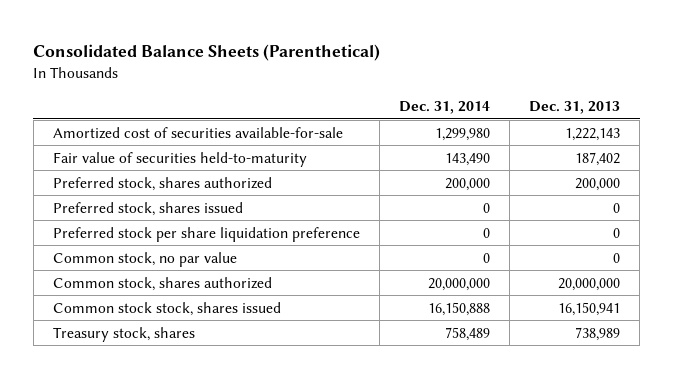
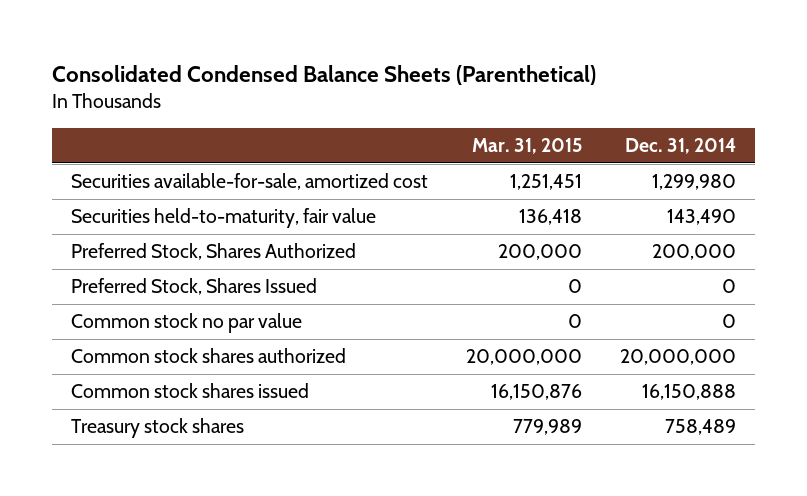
- Consolidated Balance Sheets (Parenthetical)
+ Consolidated Condensed Balance Sheets (Parenthetical)
- | Dec. 31, 2014 | Dec. 31, 2013
+ | Mar. 31, 2015 | Dec. 31, 2014
- Amortized cost of securities available-for-sale | 1,299,980 | 1,222,143
- Fair value of securities held-to-maturity | 143,490 | 187,402
- Preferred stock, shares authorized | 200,000 | 200,000
- Preferred stock, shares issued | 0 | 0
- Preferred stock per share liquidation preference | 0 | 0
- Common stock, no par value | 0 | 0
- Common stock, shares authorized | 20,000,000 | 20,000,000
- Common stock stock, shares issued | 16,150,888 | 16,150,941
- Treasury stock, shares | 758,489 | 738,989
+ Securities available-for-sale, amortized cost | 1,251,451 | 1,299,980
+ Securities held-to-maturity, fair value | 136,418 | 143,490
+ Preferred Stock, Shares Authorized | 200,000 | 200,000
+ Preferred Stock, Shares Issued | 0 | 0
+ Common stock no par value | 0 | 0
+ Common stock shares authorized | 20,000,000 | 20,000,000
+ Common stock shares issued | 16,150,876 | 16,150,888
+ Treasury stock shares | 779,989 | 758,489

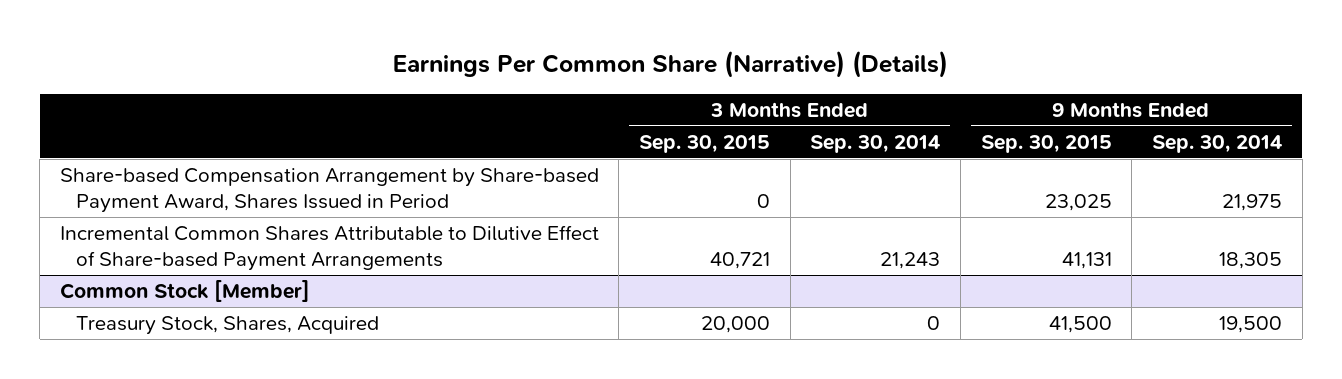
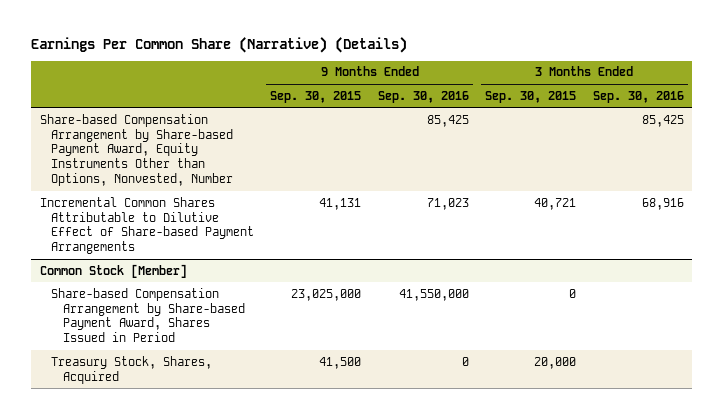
- | 3 Months Ended Sep. 30, 2015 | 3 Months Ended Sep. 30, 2014 | 9 Months Ended Sep. 30, 2015 | 9 Months Ended Sep. 30, 2014
+ | 9 Months Ended Sep. 30, 2015 | 9 Months Ended Sep. 30, 2016 | 3 Months Ended Sep. 30, 2015 | 3 Months Ended Sep. 30, 2016
- Share-based Compensation Arrangement by Share-based Payment Award, Shares Issued in Period | 0 | | 23,025 | 21,975
+ Share-based Compensation Arrangement by Share-based Payment Award, Equity Instruments Other than Options, Nonvested, Number | | 85,425 | | 85,425
@ Common Stock [Member]
+ Share-based Compensation Arrangement by Share-based Payment Award, Shares Issued in Period | 23,025,000 | 41,550,000 | 0 |

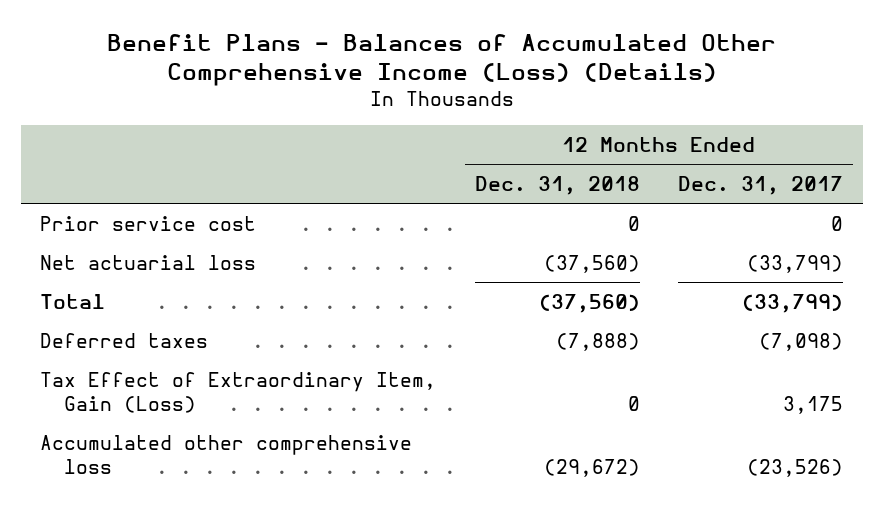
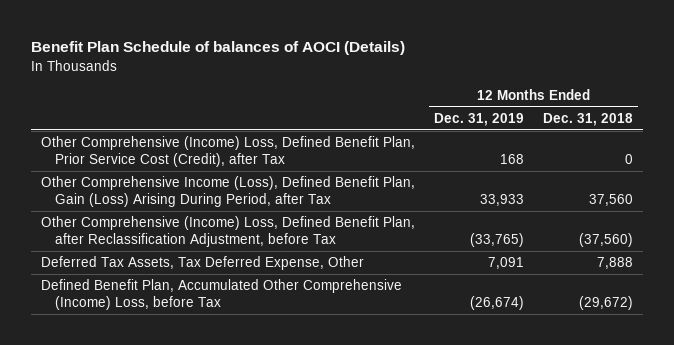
- Benefit Plans - Balances of Accumulated Other Comprehensive Income (Loss) (Details)
+ Benefit Plan Schedule of balances of AOCI (Details)
- | 12 Months Ended Dec. 31, 2018 | 12 Months Ended Dec. 31, 2017
+ | 12 Months Ended Dec. 31, 2019 | 12 Months Ended Dec. 31, 2018
- Prior service cost | 0 | 0
- Net actuarial loss | (37,560) | (33,799)
- Total | (37,560) | (33,799)
- Deferred taxes | (7,888) | (7,098)
- Tax Effect of Extraordinary Item, Gain (Loss) | 0 | 3,175
- Accumulated other comprehensive loss | (29,672) | (23,526)
+ Other Comprehensive (Income) Loss, Defined Benefit Plan, Prior Service Cost (Credit), after Tax | 168 | 0
+ Other Comprehensive Income (Loss), Defined Benefit Plan, Gain (Loss) Arising During Period, after Tax | 33,933 | 37,560
+ Other Comprehensive (Income) Loss, Defined Benefit Plan, after Reclassification Adjustment, before Tax | (33,765) | (37,560)
+ Deferred Tax Assets, Tax Deferred Expense, Other | 7,091 | 7,888
+ Defined Benefit Plan, Accumulated Other Comprehensive (Income) Loss, before Tax | (26,674) | (29,672)

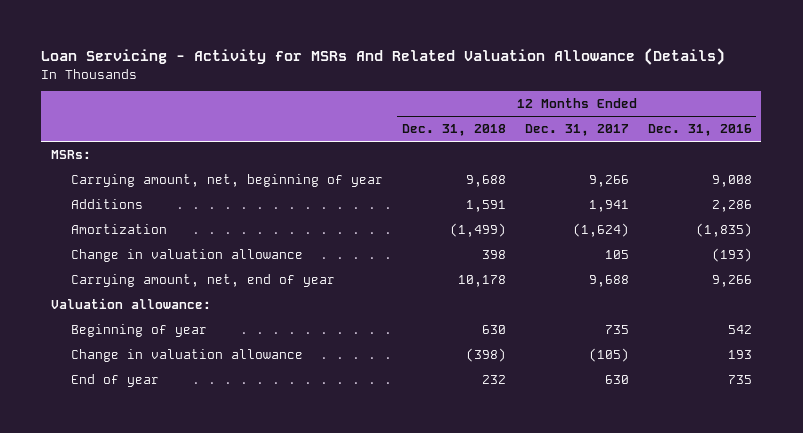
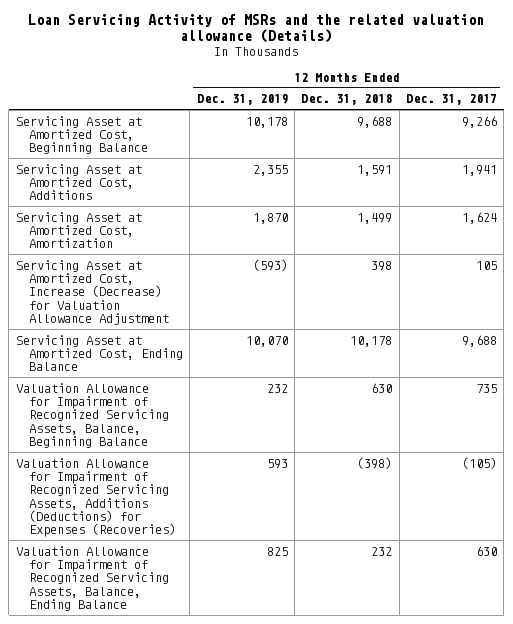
- Loan Servicing - Activity for MSRs And Related Valuation Allowance (Details)
+ Loan Servicing Activity of MSRs and the related valuation allowance (Details)
- | 12 Months Ended Dec. 31, 2018 | 12 Months Ended Dec. 31, 2017 | 12 Months Ended Dec. 31, 2016
+ | 12 Months Ended Dec. 31, 2019 | 12 Months Ended Dec. 31, 2018 | 12 Months Ended Dec. 31, 2017
- MSRs:
- Carrying amount, net, beginning of year | 9,688 | 9,266 | 9,008
- Additions | 1,591 | 1,941 | 2,286
- Amortization | (1,499) | (1,624) | (1,835)
- Change in valuation allowance | 398 | 105 | (193)
- Carrying amount, net, end of year | 10,178 | 9,688 | 9,266
- Valuation allowance:
- Beginning of year | 630 | 735 | 542
- Change in valuation allowance | (398) | (105) | 193
- End of year | 232 | 630 | 735
+ Servicing Asset at Amortized Cost, Beginning Balance | 10,178 | 9,688 | 9,266
+ Servicing Asset at Amortized Cost, Additions | 2,355 | 1,591 | 1,941
+ Servicing Asset at Amortized Cost, Amortization | 1,870 | 1,499 | 1,624
+ Servicing Asset at Amortized Cost, Increase (Decrease) for Valuation Allowance Adjustment | (593) | 398 | 105
+ Servicing Asset at Amortized Cost, Ending Balance | 10,070 | 10,178 | 9,688
+ Valuation Allowance for Impairment of Recognized Servicing Assets, Balance, Beginning Balance | 232 | 630 | 735
+ Valuation Allowance for Impairment of Recognized Servicing Assets, Additions (Deductions) for Expenses (Recoveries) | 593 | (398) | (105)
+ Valuation Allowance for Impairment of Recognized Servicing Assets, Balance, Ending Balance | 825 | 232 | 630

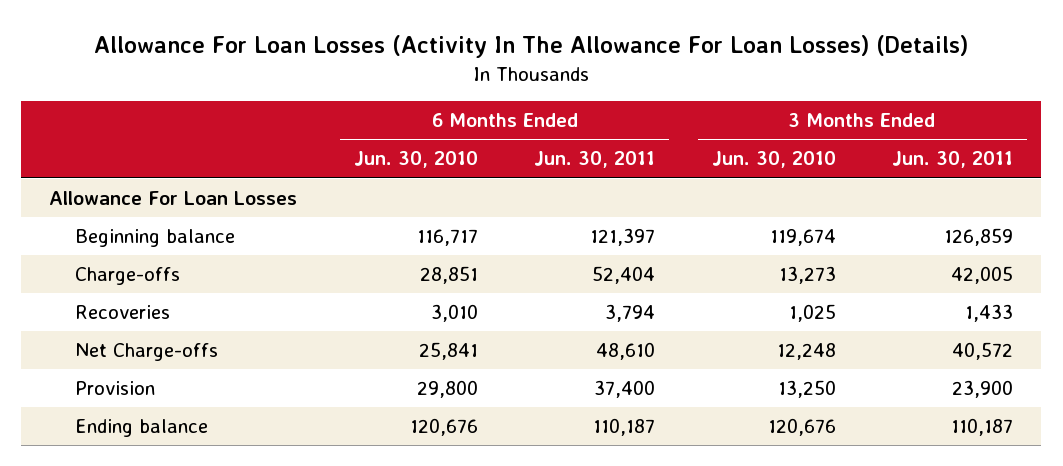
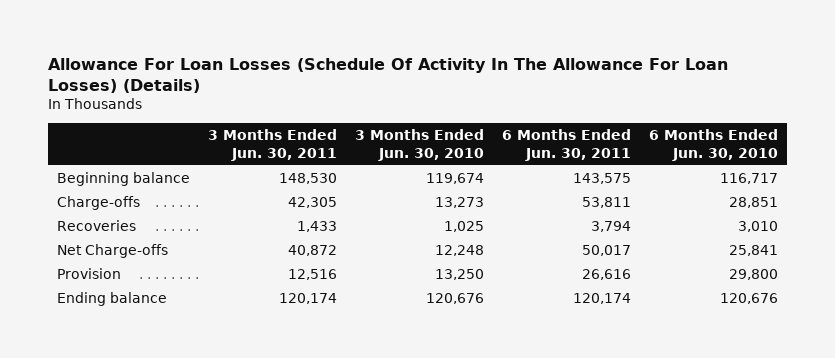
- Allowance For Loan Losses (Activity In The Allowance For Loan Losses) (Details)
+ Allowance For Loan Losses (Schedule Of Activity In The Allowance For Loan Losses) (Details)
- | 6 Months Ended Jun. 30, 2010 | 6 Months Ended Jun. 30, 2011 | 3 Months Ended Jun. 30, 2010 | 3 Months Ended Jun. 30, 2011
+ | 3 Months Ended Jun. 30, 2011 | 3 Months Ended Jun. 30, 2010 | 6 Months Ended Jun. 30, 2011 | 6 Months Ended Jun. 30, 2010
- Allowance For Loan Losses
- Beginning balance | 116,717 | 121,397 | 119,674 | 126,859
- Charge-offs | 28,851 | 52,404 | 13,273 | 42,005
+ Beginning balance | 148,530 | 119,674 | 143,575 | 116,717
+ Charge-offs | 42,305 | 13,273 | 53,811 | 28,851
- Net Charge-offs | 25,841 | 48,610 | 12,248 | 40,572
- Provision | 29,800 | 37,400 | 13,250 | 23,900
- Ending balance | 120,676 | 110,187 | 120,676 | 110,187
+ Net Charge-offs | 40,872 | 12,248 | 50,017 | 25,841
+ Provision | 12,516 | 13,250 | 26,616 | 29,800
+ Ending balance | 120,174 | 120,676 | 120,174 | 120,676

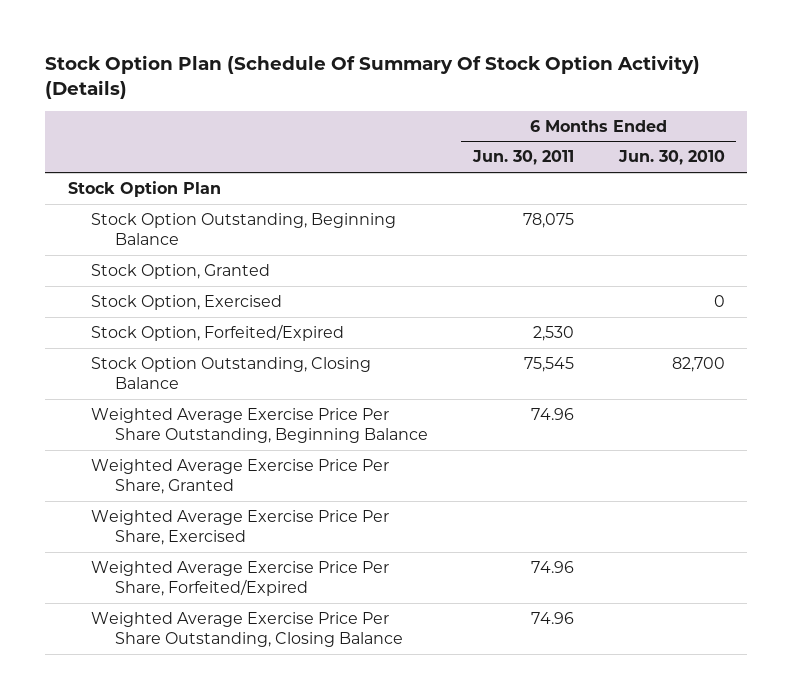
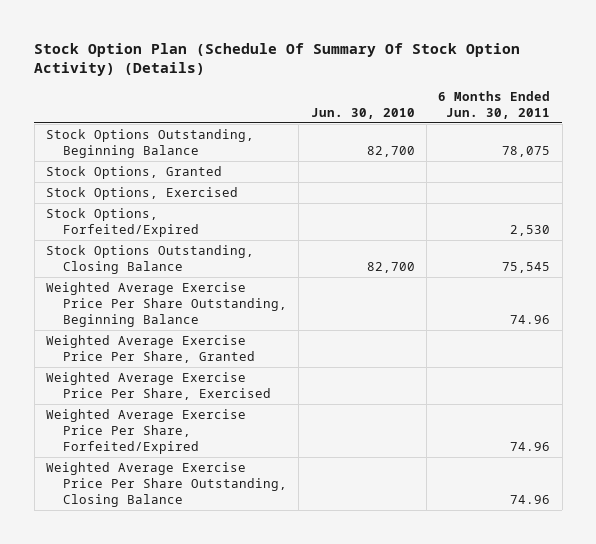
- | 6 Months Ended Jun. 30, 2011 | 6 Months Ended Jun. 30, 2010
+ | Jun. 30, 2010 | 6 Months Ended Jun. 30, 2011
- Stock Option Plan
- Stock Option Outstanding, Beginning Balance | 78,075 |
- Stock Option, Granted
- Stock Option, Exercised | | 0
- Stock Option, Forfeited/Expired | 2,530 |
- Stock Option Outstanding, Closing Balance | 75,545 | 82,700
+ Stock Options Outstanding, Beginning Balance | 82,700 | 78,075
+ Stock Options, Granted
+ Stock Options, Exercised
+ Stock Options, Forfeited/Expired | | 2,530
+ Stock Options Outstanding, Closing Balance | 82,700 | 75,545

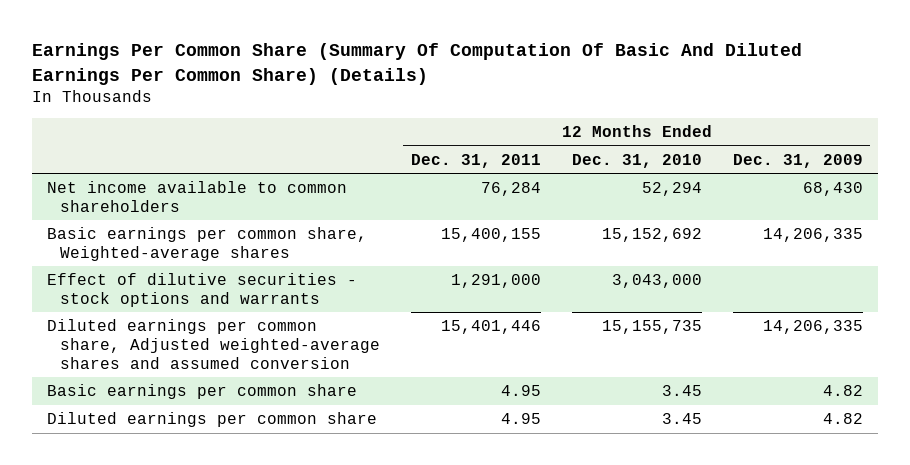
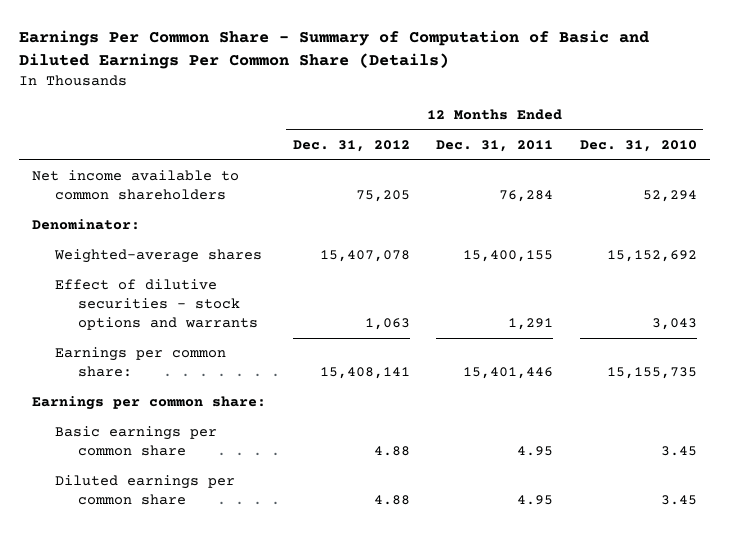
- Earnings Per Common Share (Summary Of Computation Of Basic And Diluted Earnings Per Common Share) (Details)
+ Earnings Per Common Share - Summary of Computation of Basic and Diluted Earnings Per Common Share (Details)
- | 12 Months Ended Dec. 31, 2011 | 12 Months Ended Dec. 31, 2010 | 12 Months Ended Dec. 31, 2009
+ | 12 Months Ended Dec. 31, 2012 | 12 Months Ended Dec. 31, 2011 | 12 Months Ended Dec. 31, 2010
- Basic earnings per common share, Weighted-average shares | 15,400,155 | 15,152,692 | 14,206,335
- Effect of dilutive securities - stock options and warrants | 1,291,000 | 3,043,000 |
- Diluted earnings per common share, Adjusted weighted-average shares and assumed conversion | 15,401,446 | 15,155,735 | 14,206,335
+ Denominator:
+ Weighted-average shares | 15,407,078 | 15,400,155 | 15,152,692
+ Effect of dilutive securities - stock options and warrants | 1,063 | 1,291 | 3,043
+ Earnings per common share: | 15,408,141 | 15,401,446 | 15,155,735
+ Earnings per common share:

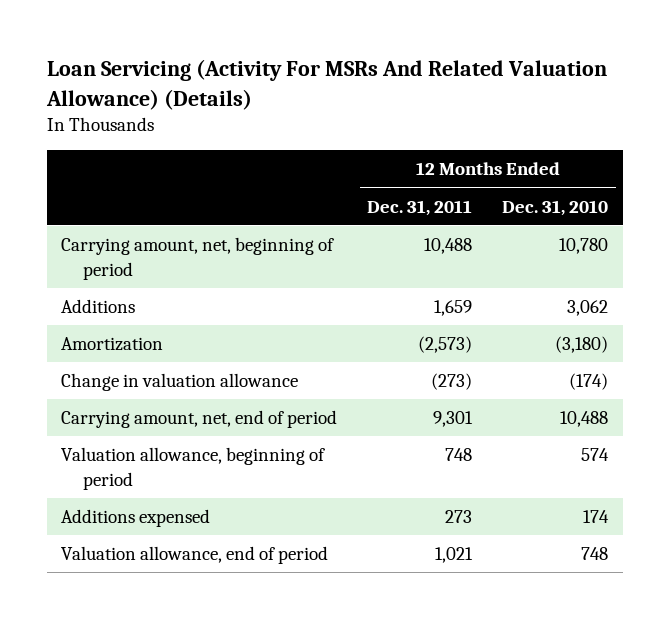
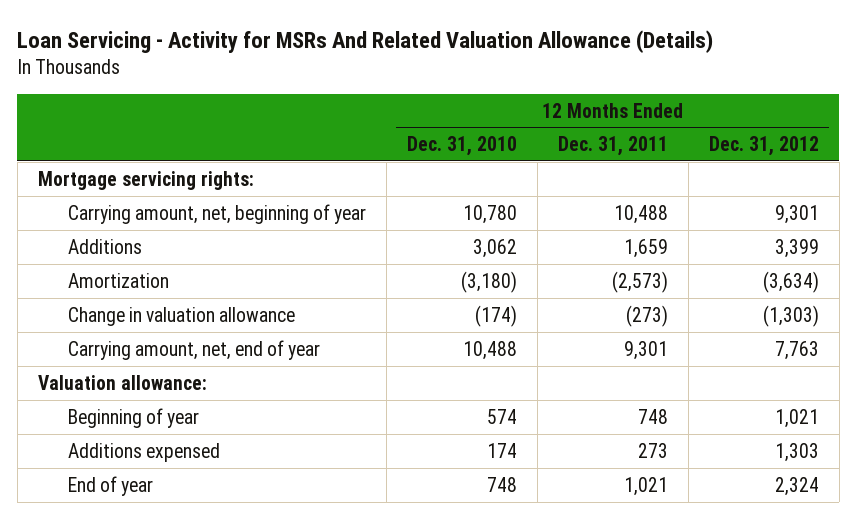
- Loan Servicing (Activity For MSRs And Related Valuation Allowance) (Details)
+ Loan Servicing - Activity for MSRs And Related Valuation Allowance (Details)
- | 12 Months Ended Dec. 31, 2011 | 12 Months Ended Dec. 31, 2010
+ | 12 Months Ended Dec. 31, 2010 | 12 Months Ended Dec. 31, 2011 | 12 Months Ended Dec. 31, 2012
- Carrying amount, net, beginning of period | 10,488 | 10,780
+ Mortgage servicing rights:
+ Carrying amount, net, beginning of year | 10,780 | 10,488 | 9,301
- Carrying amount, net, end of period | 9,301 | 10,488
- Valuation allowance, beginning of period | 748 | 574
+ Carrying amount, net, end of year | 10,488 | 9,301 | 7,763
+ Valuation allowance:
+ Beginning of year | 574 | 748 | 1,021
- Valuation allowance, end of period | 1,021 | 748
+ End of year | 748 | 1,021 | 2,324

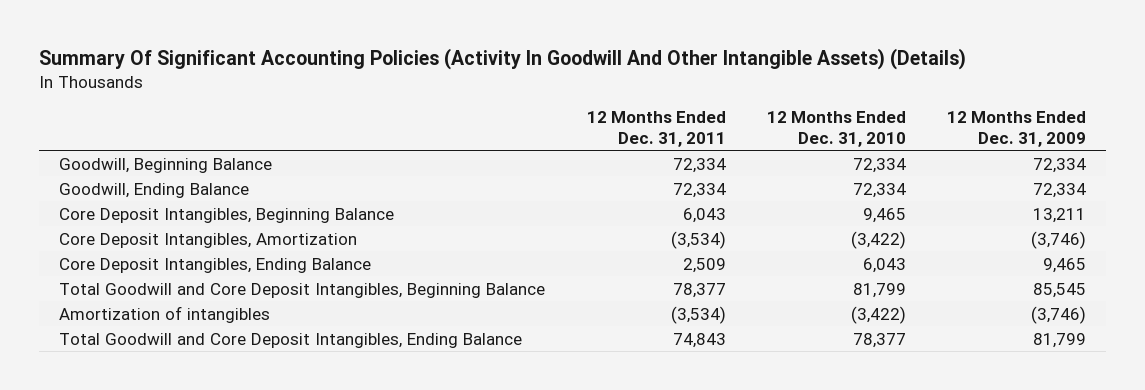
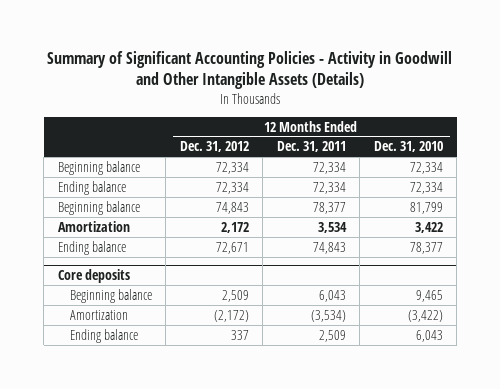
- Summary Of Significant Accounting Policies (Activity In Goodwill And Other Intangible Assets) (Details)
+ Summary of Significant Accounting Policies - Activity in Goodwill and Other Intangible Assets (Details)
- | 12 Months Ended Dec. 31, 2011 | 12 Months Ended Dec. 31, 2010 | 12 Months Ended Dec. 31, 2009
+ | 12 Months Ended Dec. 31, 2012 | 12 Months Ended Dec. 31, 2011 | 12 Months Ended Dec. 31, 2010
- Goodwill, Beginning Balance | 72,334 | 72,334 | 72,334
- Goodwill, Ending Balance | 72,334 | 72,334 | 72,334
- Core Deposit Intangibles, Beginning Balance | 6,043 | 9,465 | 13,211
- Core Deposit Intangibles, Amortization | (3,534) | (3,422) | (3,746)
- Core Deposit Intangibles, Ending Balance | 2,509 | 6,043 | 9,465
- Total Goodwill and Core Deposit Intangibles, Beginning Balance | 78,377 | 81,799 | 85,545
- Amortization of intangibles | (3,534) | (3,422) | (3,746)
- Total Goodwill and Core Deposit Intangibles, Ending Balance | 74,843 | 78,377 | 81,799
+ Beginning balance | 72,334 | 72,334 | 72,334
+ Ending balance | 72,334 | 72,334 | 72,334
+ Beginning balance | 74,843 | 78,377 | 81,799
+ Amortization | 2,172 | 3,534 | 3,422
+ Ending balance | 72,671 | 74,843 | 78,377
+ Core deposits
+ Beginning balance | 2,509 | 6,043 | 9,465
+ Amortization | (2,172) | (3,534) | (3,422)
+ Ending balance | 337 | 2,509 | 6,043

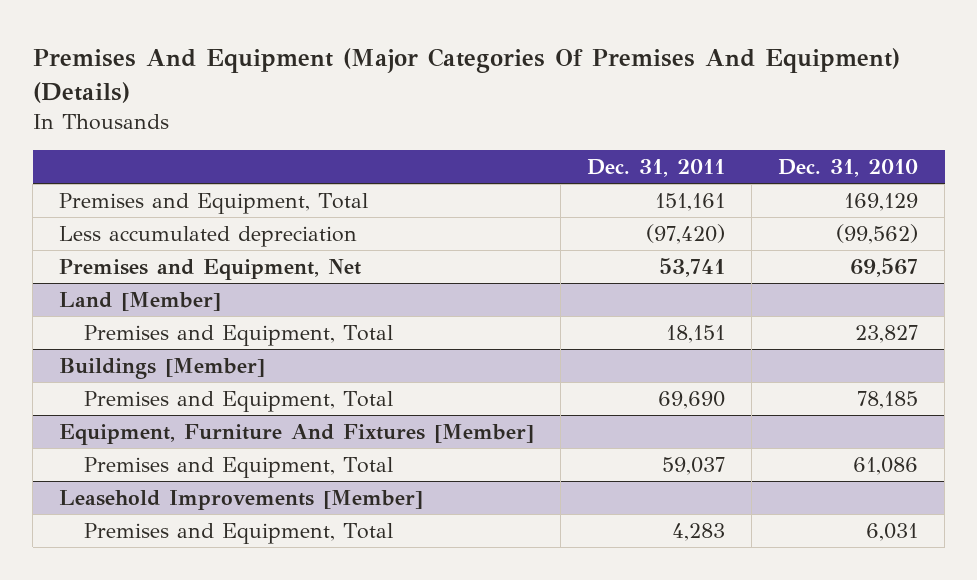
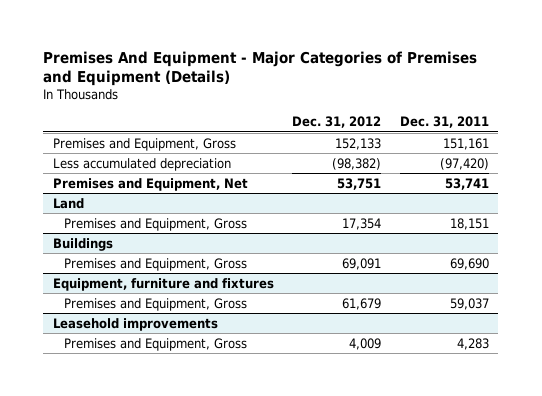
- Premises And Equipment (Major Categories Of Premises And Equipment) (Details)
+ Premises And Equipment - Major Categories of Premises and Equipment (Details)
- | Dec. 31, 2011 | Dec. 31, 2010
+ | Dec. 31, 2012 | Dec. 31, 2011
- Premises and Equipment, Total | 151,161 | 169,129
+ Premises and Equipment, Gross | 152,133 | 151,161
- Land [Member]
- Premises and Equipment, Total | 18,151 | 23,827
- Buildings [Member]
- Premises and Equipment, Total | 69,690 | 78,185
- Equipment, Furniture And Fixtures [Member]
- Premises and Equipment, Total | 59,037 | 61,086
- Leasehold Improvements [Member]
- Premises and Equipment, Total | 4,283 | 6,031
+ Land
+ Premises and Equipment, Gross | 17,354 | 18,151
+ Buildings
+ Premises and Equipment, Gross | 69,091 | 69,690
+ Equipment, furniture and fixtures
+ Premises and Equipment, Gross | 61,679 | 59,037
+ Leasehold improvements
+ Premises and Equipment, Gross | 4,009 | 4,283

